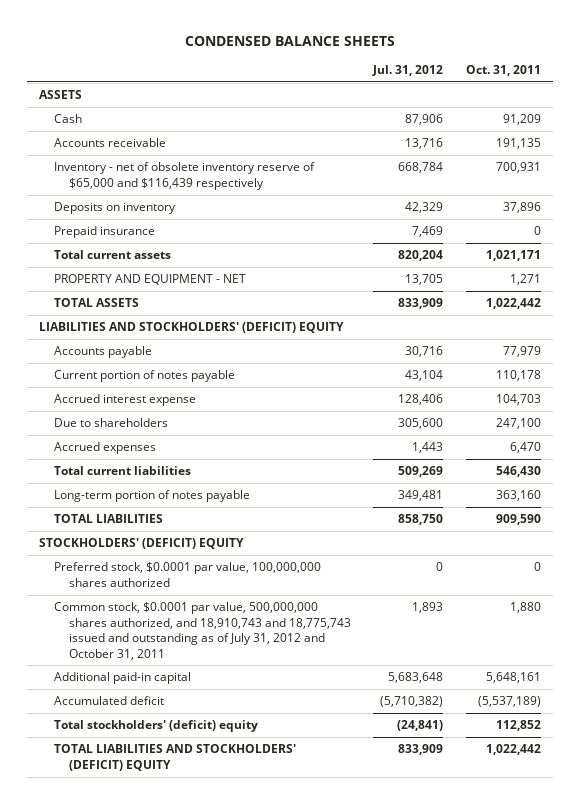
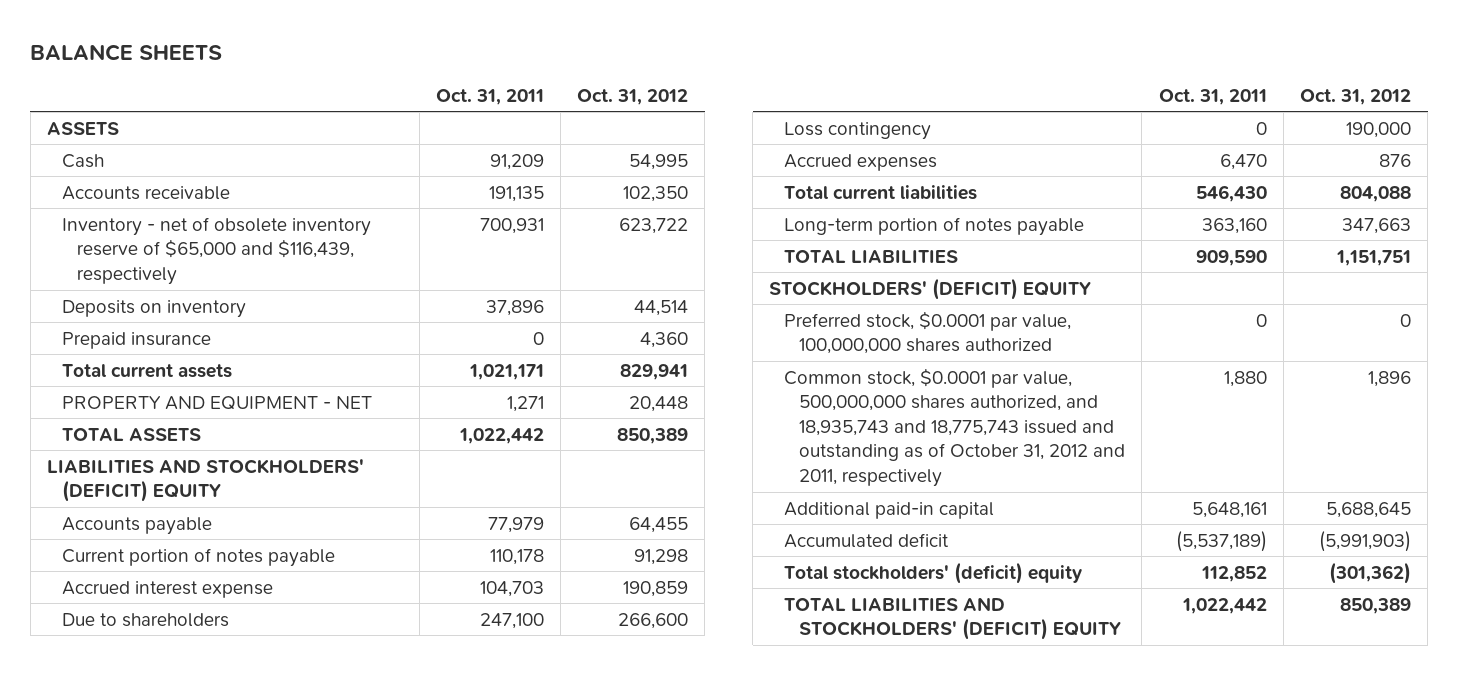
- CONDENSED BALANCE SHEETS
+ BALANCE SHEETS
- | Jul. 31, 2012 | Oct. 31, 2011
+ | Oct. 31, 2011 | Oct. 31, 2012
- Inventory - net of obsolete inventory reserve of $65,000 and $116,439 respectively | 668,784 | 700,931
+ Inventory - net of obsolete inventory reserve of $65,000 and $116,439, respectively | 700,931 | 623,722
+ Loss contingency | 0 | 190,000
- Common stock, $0.0001 par value, 500,000,000 shares authorized, and 18,910,743 and 18,775,743 issued and outstanding as of July 31, 2012 and October 31, 2011 | 1,893 | 1,880
+ Common stock, $0.0001 par value, 500,000,000 shares authorized, and 18,935,743 and 18,775,743 issued and outstanding as of October 31, 2012 and 2011, respectively | 1,880 | 1,896

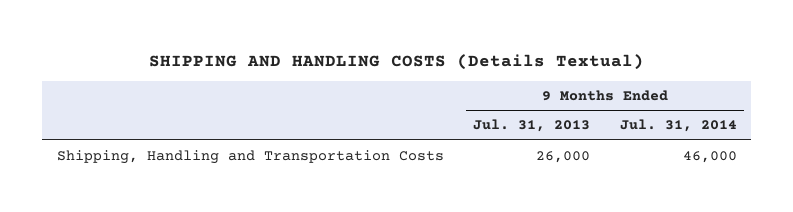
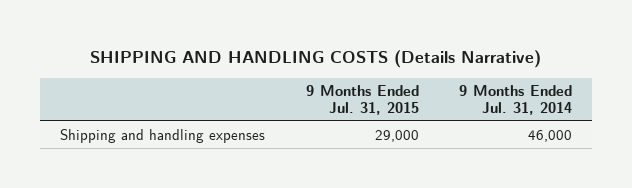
- SHIPPING AND HANDLING COSTS (Details Textual)
+ SHIPPING AND HANDLING COSTS (Details Narrative)
- | 9 Months Ended Jul. 31, 2013 | 9 Months Ended Jul. 31, 2014
+ | 9 Months Ended Jul. 31, 2015 | 9 Months Ended Jul. 31, 2014
- Shipping, Handling and Transportation Costs | 26,000 | 46,000
+ Shipping and handling expenses | 29,000 | 46,000

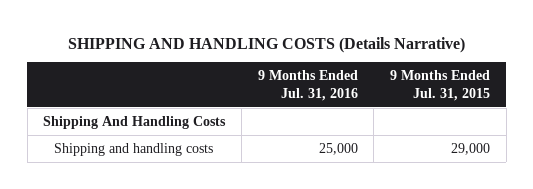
- | 9 Months Ended Jul. 31, 2015 | 9 Months Ended Jul. 31, 2014
+ | 9 Months Ended Jul. 31, 2016 | 9 Months Ended Jul. 31, 2015
- Shipping and handling expenses | 29,000 | 46,000
+ Shipping And Handling Costs
+ Shipping and handling costs | 25,000 | 29,000

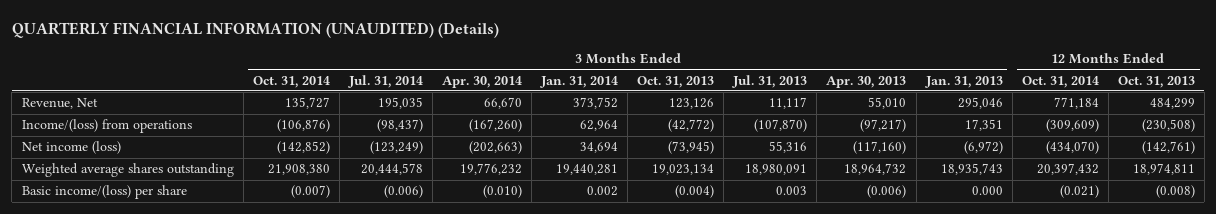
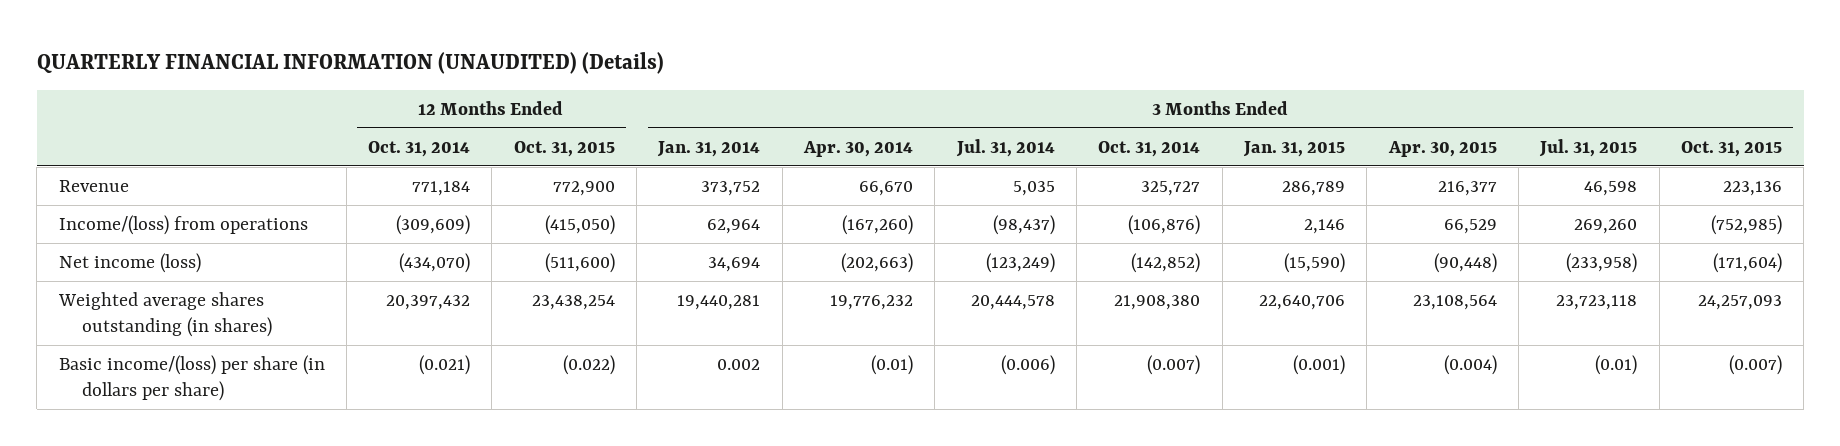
- | 3 Months Ended Oct. 31, 2014 | 3 Months Ended Jul. 31, 2014 | 3 Months Ended Apr. 30, 2014 | 3 Months Ended Jan. 31, 2014 | 3 Months Ended Oct. 31, 2013 | 3 Months Ended Jul. 31, 2013 | 3 Months Ended Apr. 30, 2013 | 3 Months Ended Jan. 31, 2013 | 12 Months Ended Oct. 31, 2014 | 12 Months Ended Oct. 31, 2013
+ | 12 Months Ended Oct. 31, 2014 | 12 Months Ended Oct. 31, 2015 | 3 Months Ended Jan. 31, 2014 | 3 Months Ended Apr. 30, 2014 | 3 Months Ended Jul. 31, 2014 | 3 Months Ended Oct. 31, 2014 | 3 Months Ended Jan. 31, 2015 | 3 Months Ended Apr. 30, 2015 | 3 Months Ended Jul. 31, 2015 | 3 Months Ended Oct. 31, 2015
- Revenue, Net | 135,727 | 195,035 | 66,670 | 373,752 | 123,126 | 11,117 | 55,010 | 295,046 | 771,184 | 484,299
+ Revenue | 771,184 | 772,900 | 373,752 | 66,670 | 5,035 | 325,727 | 286,789 | 216,377 | 46,598 | 223,136
- Weighted average shares outstanding | 21,908,380 | 20,444,578 | 19,776,232 | 19,440,281 | 19,023,134 | 18,980,091 | 18,964,732 | 18,935,743 | 20,397,432 | 18,974,811
- Basic income/(loss) per share | (0.007) | (0.006) | (0.010) | 0.002 | (0.004) | 0.003 | (0.006) | 0.000 | (0.021) | (0.008)
+ Weighted average shares outstanding (in shares) | 20,397,432 | 23,438,254 | 19,440,281 | 19,776,232 | 20,444,578 | 21,908,380 | 22,640,706 | 23,108,564 | 23,723,118 | 24,257,093
+ Basic income/(loss) per share (in dollars per share) | (0.021) | (0.022) | 0.002 | (0.01) | (0.006) | (0.007) | (0.001) | (0.004) | (0.01) | (0.007)

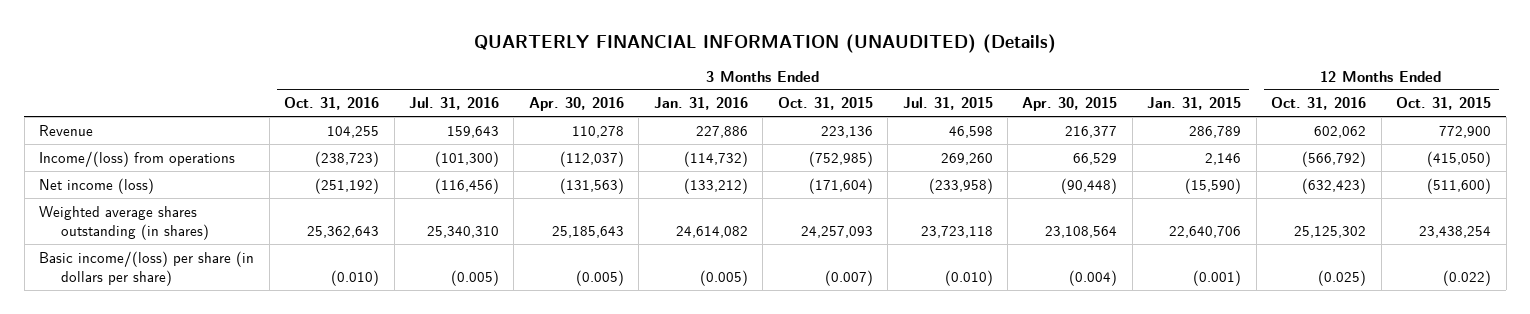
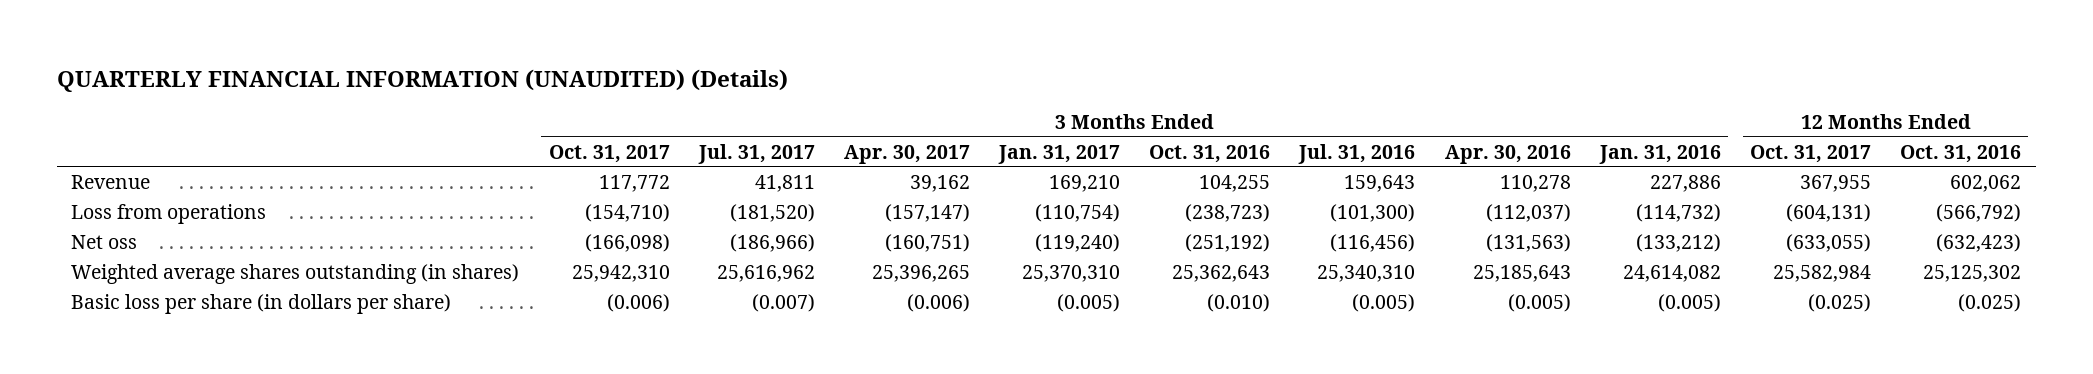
- | 3 Months Ended Oct. 31, 2016 | 3 Months Ended Jul. 31, 2016 | 3 Months Ended Apr. 30, 2016 | 3 Months Ended Jan. 31, 2016 | 3 Months Ended Oct. 31, 2015 | 3 Months Ended Jul. 31, 2015 | 3 Months Ended Apr. 30, 2015 | 3 Months Ended Jan. 31, 2015 | 12 Months Ended Oct. 31, 2016 | 12 Months Ended Oct. 31, 2015
+ | 3 Months Ended Oct. 31, 2017 | 3 Months Ended Jul. 31, 2017 | 3 Months Ended Apr. 30, 2017 | 3 Months Ended Jan. 31, 2017 | 3 Months Ended Oct. 31, 2016 | 3 Months Ended Jul. 31, 2016 | 3 Months Ended Apr. 30, 2016 | 3 Months Ended Jan. 31, 2016 | 12 Months Ended Oct. 31, 2017 | 12 Months Ended Oct. 31, 2016
- Income/(loss) from operations | (238,723) | (101,300) | (112,037) | (114,732) | (752,985) | 269,260 | 66,529 | 2,146 | (566,792) | (415,050)
- Net income (loss) | (251,192) | (116,456) | (131,563) | (133,212) | (171,604) | (233,958) | (90,448) | (15,590) | (632,423) | (511,600)
+ Loss from operations | (154,710) | (181,520) | (157,147) | (110,754) | (238,723) | (101,300) | (112,037) | (114,732) | (604,131) | (566,792)
+ Net oss | (166,098) | (186,966) | (160,751) | (119,240) | (251,192) | (116,456) | (131,563) | (133,212) | (633,055) | (632,423)
- Basic income/(loss) per share (in dollars per share) | (0.010) | (0.005) | (0.005) | (0.005) | (0.007) | (0.010) | (0.004) | (0.001) | (0.025) | (0.022)
+ Basic loss per share (in dollars per share) | (0.006) | (0.007) | (0.006) | (0.005) | (0.010) | (0.005) | (0.005) | (0.005) | (0.025) | (0.025)

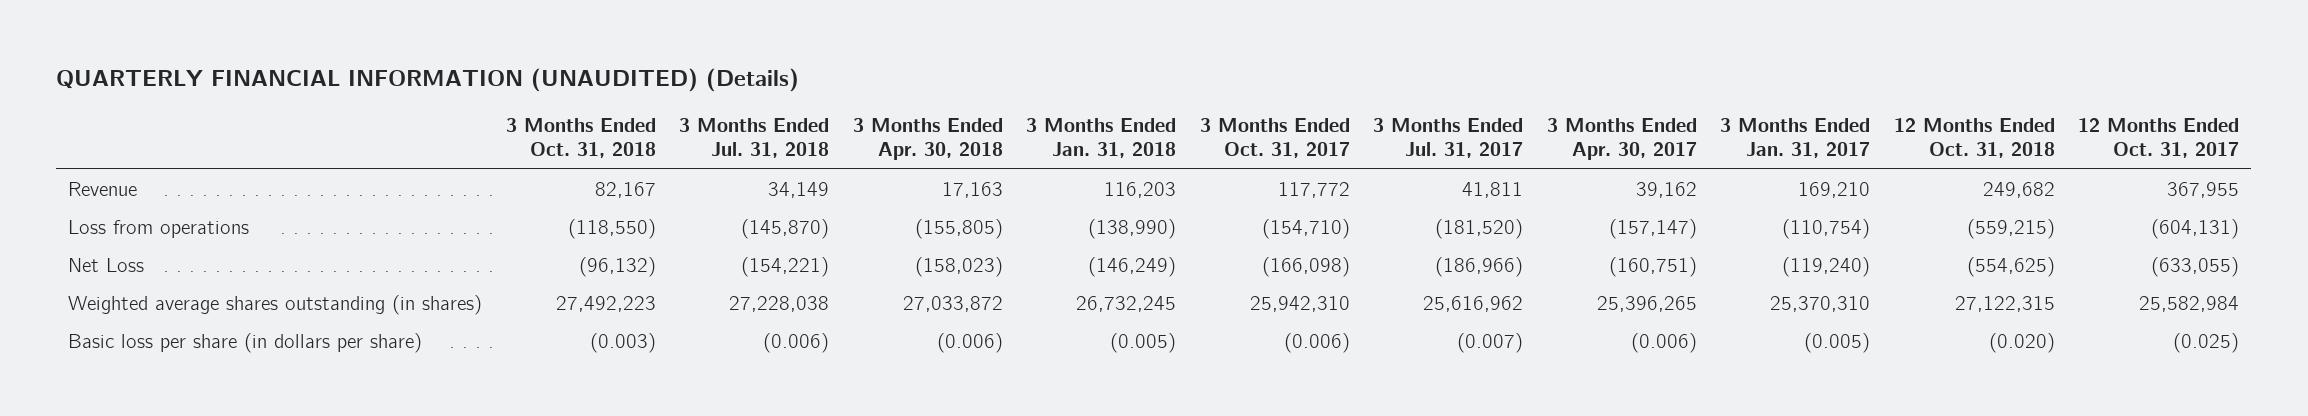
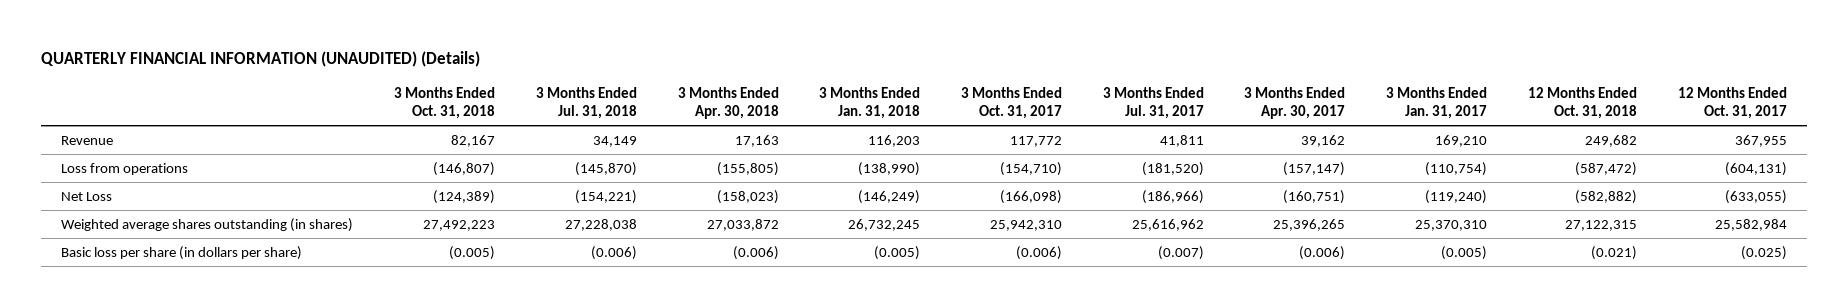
- Loss from operations | (118,550) | (145,870) | (155,805) | (138,990) | (154,710) | (181,520) | (157,147) | (110,754) | (559,215) | (604,131)
- Net Loss | (96,132) | (154,221) | (158,023) | (146,249) | (166,098) | (186,966) | (160,751) | (119,240) | (554,625) | (633,055)
+ Loss from operations | (146,807) | (145,870) | (155,805) | (138,990) | (154,710) | (181,520) | (157,147) | (110,754) | (587,472) | (604,131)
+ Net Loss | (124,389) | (154,221) | (158,023) | (146,249) | (166,098) | (186,966) | (160,751) | (119,240) | (582,882) | (633,055)
- Basic loss per share (in dollars per share) | (0.003) | (0.006) | (0.006) | (0.005) | (0.006) | (0.007) | (0.006) | (0.005) | (0.020) | (0.025)
+ Basic loss per share (in dollars per share) | (0.005) | (0.006) | (0.006) | (0.005) | (0.006) | (0.007) | (0.006) | (0.005) | (0.021) | (0.025)

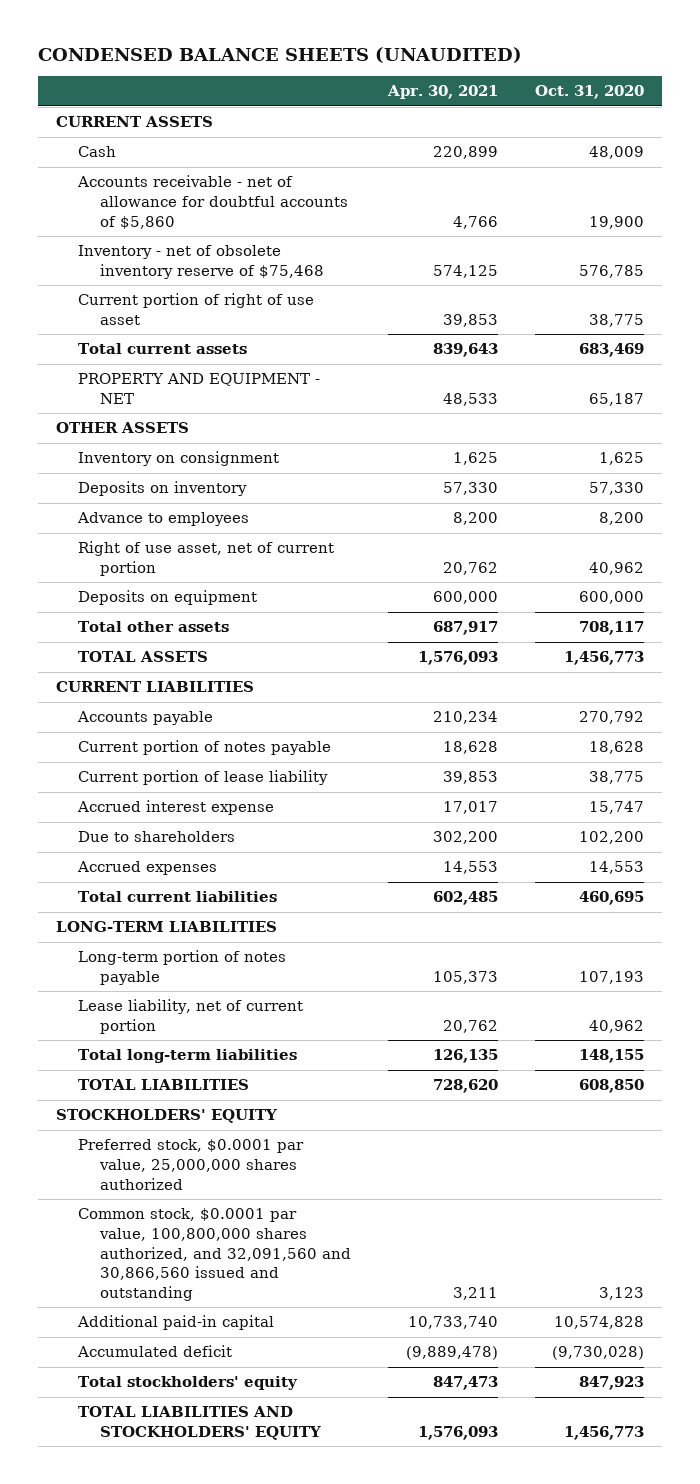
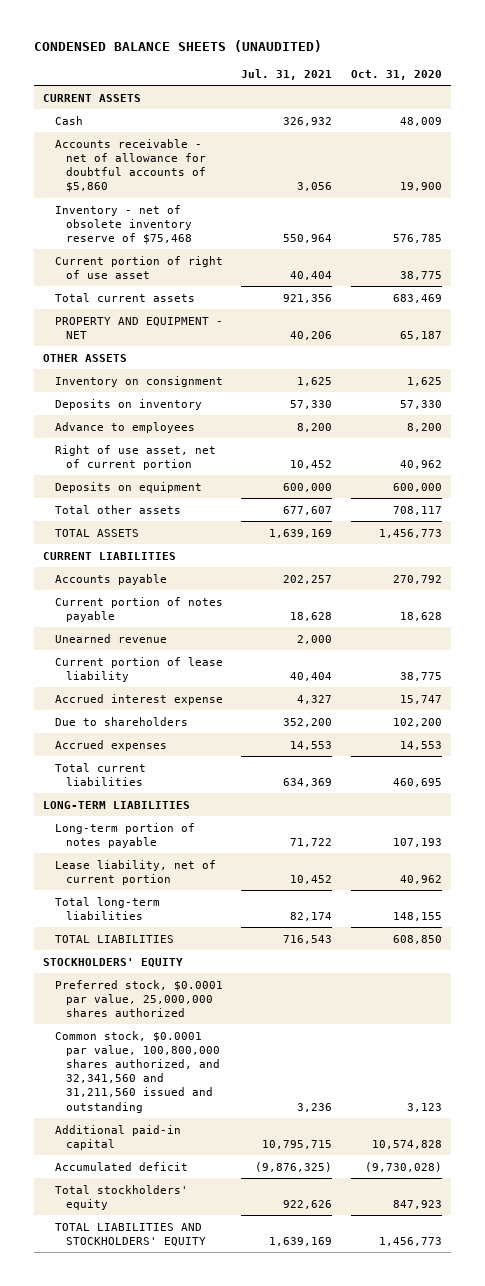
- | Apr. 30, 2021 | Oct. 31, 2020
+ | Jul. 31, 2021 | Oct. 31, 2020
+ Unearned revenue | 2,000 |
- Common stock, $0.0001 par value, 100,800,000 shares authorized, and 32,091,560 and 30,866,560 issued and outstanding | 3,211 | 3,123
+ Common stock, $0.0001 par value, 100,800,000 shares authorized, and 32,341,560 and 31,211,560 issued and outstanding | 3,236 | 3,123

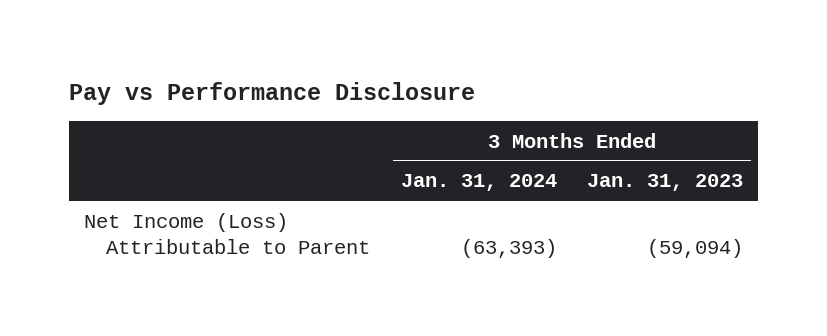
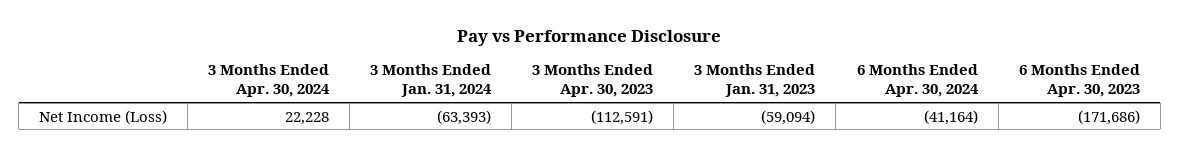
- | 3 Months Ended Jan. 31, 2024 | 3 Months Ended Jan. 31, 2023
+ | 3 Months Ended Apr. 30, 2024 | 3 Months Ended Jan. 31, 2024 | 3 Months Ended Apr. 30, 2023 | 3 Months Ended Jan. 31, 2023 | 6 Months Ended Apr. 30, 2024 | 6 Months Ended Apr. 30, 2023
- Net Income (Loss) Attributable to Parent | (63,393) | (59,094)
+ Net Income (Loss) | 22,228 | (63,393) | (112,591) | (59,094) | (41,164) | (171,686)

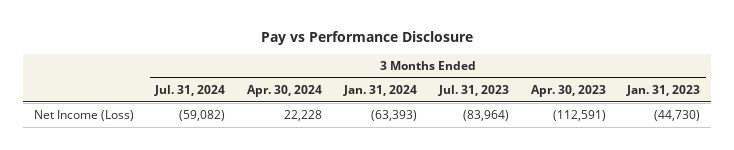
- | 3 Months Ended Apr. 30, 2024 | 3 Months Ended Jan. 31, 2024 | 3 Months Ended Apr. 30, 2023 | 3 Months Ended Jan. 31, 2023 | 6 Months Ended Apr. 30, 2024 | 6 Months Ended Apr. 30, 2023
+ | 3 Months Ended Jul. 31, 2024 | 3 Months Ended Apr. 30, 2024 | 3 Months Ended Jan. 31, 2024 | 3 Months Ended Jul. 31, 2023 | 3 Months Ended Apr. 30, 2023 | 3 Months Ended Jan. 31, 2023
- Net Income (Loss) | 22,228 | (63,393) | (112,591) | (59,094) | (41,164) | (171,686)
+ Net Income (Loss) | (59,082) | 22,228 | (63,393) | (83,964) | (112,591) | (44,730)

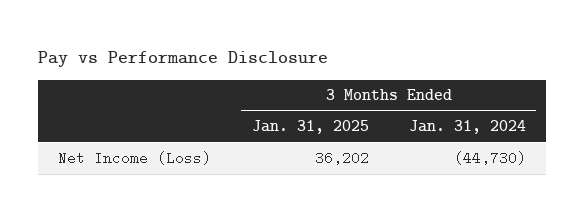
- | 3 Months Ended Jul. 31, 2024 | 3 Months Ended Apr. 30, 2024 | 3 Months Ended Jan. 31, 2024 | 3 Months Ended Jul. 31, 2023 | 3 Months Ended Apr. 30, 2023 | 3 Months Ended Jan. 31, 2023
+ | 3 Months Ended Jan. 31, 2025 | 3 Months Ended Jan. 31, 2024
- Net Income (Loss) | (59,082) | 22,228 | (63,393) | (83,964) | (112,591) | (44,730)
+ Net Income (Loss) | 36,202 | (44,730)

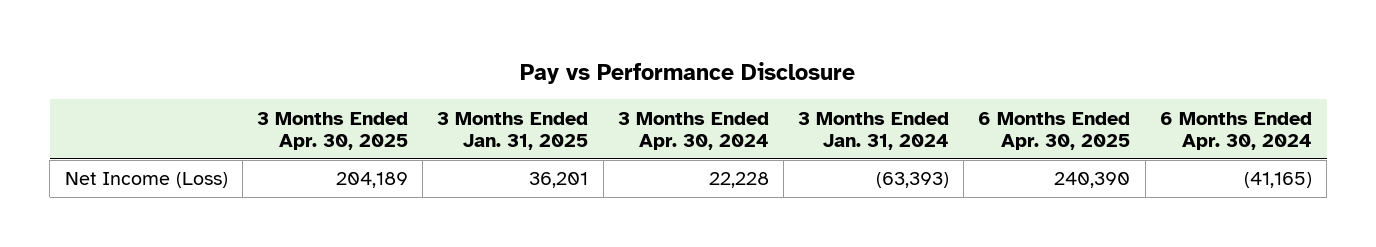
- | 3 Months Ended Jan. 31, 2025 | 3 Months Ended Jan. 31, 2024
+ | 3 Months Ended Apr. 30, 2025 | 3 Months Ended Jan. 31, 2025 | 3 Months Ended Apr. 30, 2024 | 3 Months Ended Jan. 31, 2024 | 6 Months Ended Apr. 30, 2025 | 6 Months Ended Apr. 30, 2024
- Net Income (Loss) | 36,202 | (44,730)
+ Net Income (Loss) | 204,189 | 36,201 | 22,228 | (63,393) | 240,390 | (41,165)

